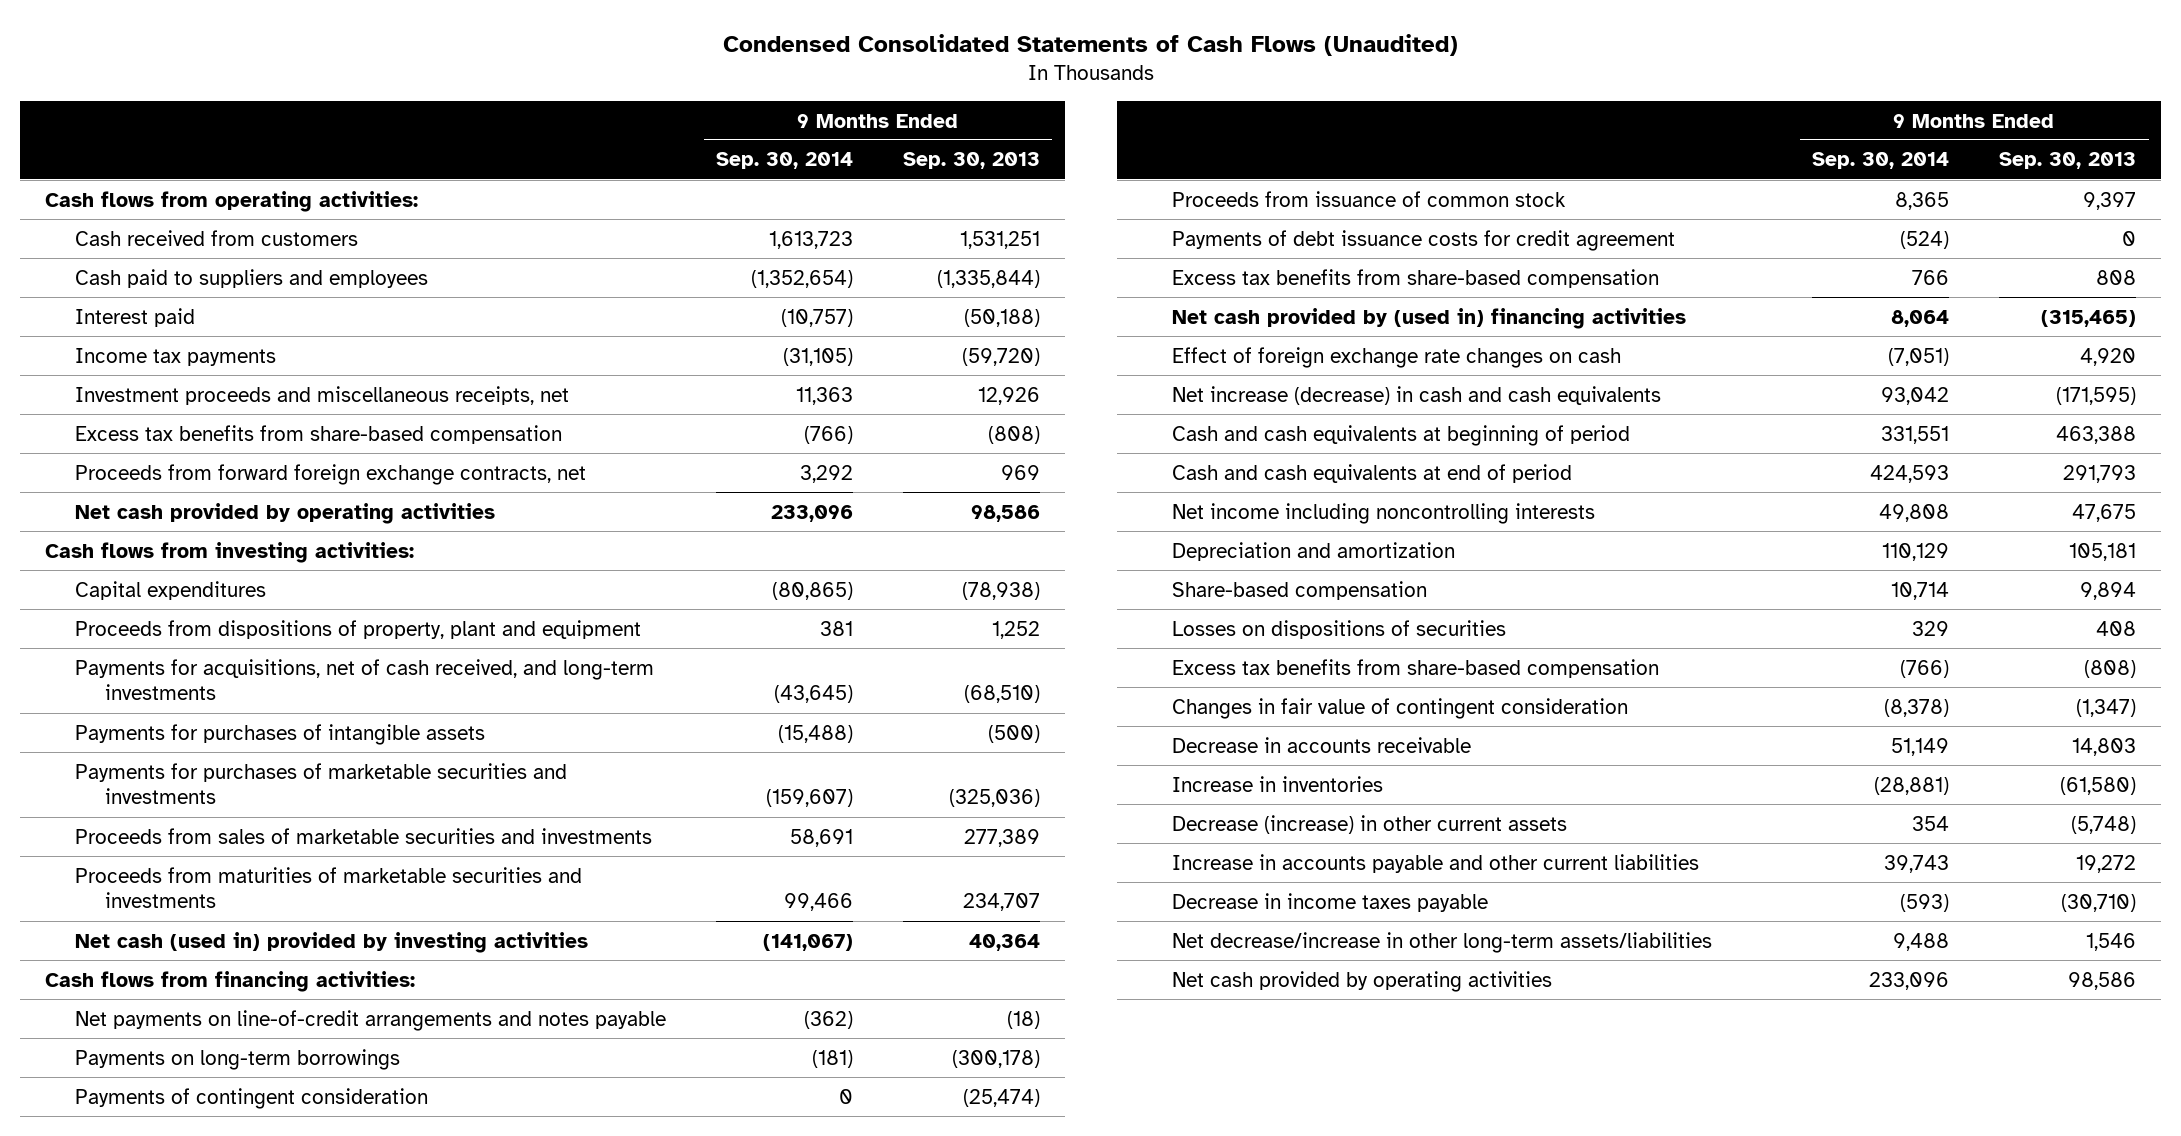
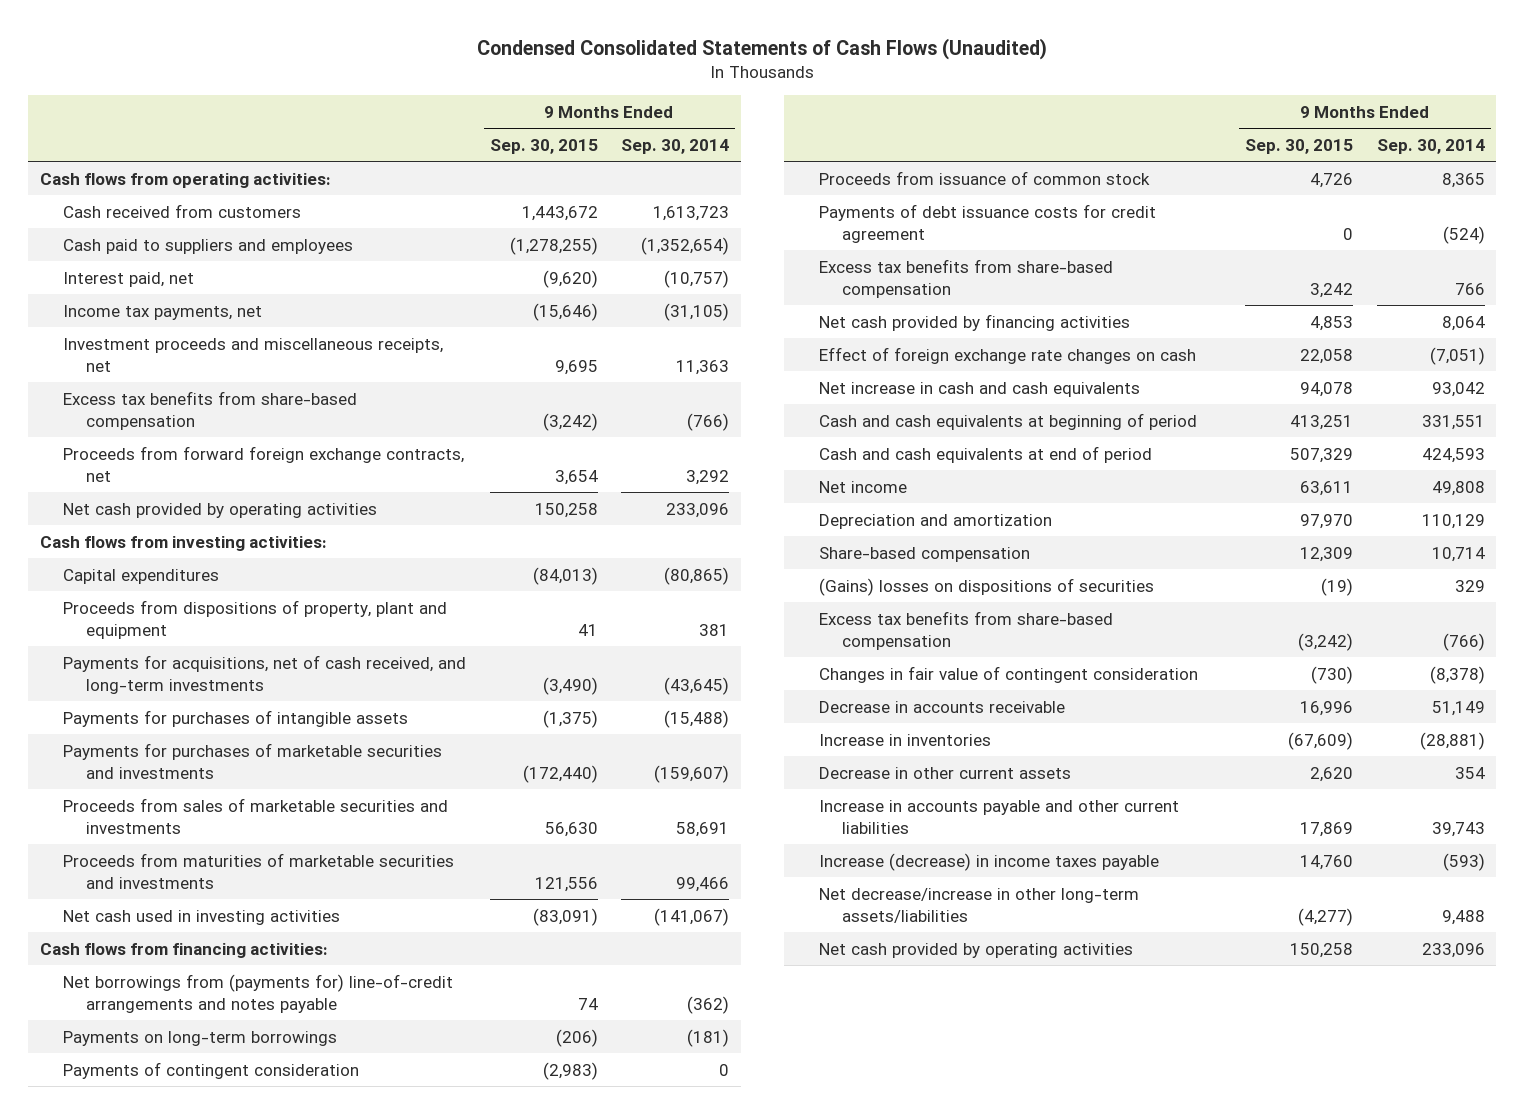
- | 9 Months Ended Sep. 30, 2014 | 9 Months Ended Sep. 30, 2013
+ | 9 Months Ended Sep. 30, 2015 | 9 Months Ended Sep. 30, 2014
- Interest paid | (10,757) | (50,188)
- Income tax payments | (31,105) | (59,720)
+ Interest paid, net | (9,620) | (10,757)
+ Income tax payments, net | (15,646) | (31,105)
- Net cash (used in) provided by investing activities | (141,067) | 40,364
+ Net cash used in investing activities | (83,091) | (141,067)
- Net payments on line-of-credit arrangements and notes payable | (362) | (18)
+ Net borrowings from (payments for) line-of-credit arrangements and notes payable | 74 | (362)
- Net cash provided by (used in) financing activities | 8,064 | (315,465)
+ Net cash provided by financing activities | 4,853 | 8,064
- Net increase (decrease) in cash and cash equivalents | 93,042 | (171,595)
+ Net increase in cash and cash equivalents | 94,078 | 93,042
- Net income including noncontrolling interests | 49,808 | 47,675
+ Net income | 63,611 | 49,808
- Losses on dispositions of securities | 329 | 408
+ (Gains) losses on dispositions of securities | (19) | 329
- Decrease (increase) in other current assets | 354 | (5,748)
+ Decrease in other current assets | 2,620 | 354
- Decrease in income taxes payable | (593) | (30,710)
+ Increase (decrease) in income taxes payable | 14,760 | (593)

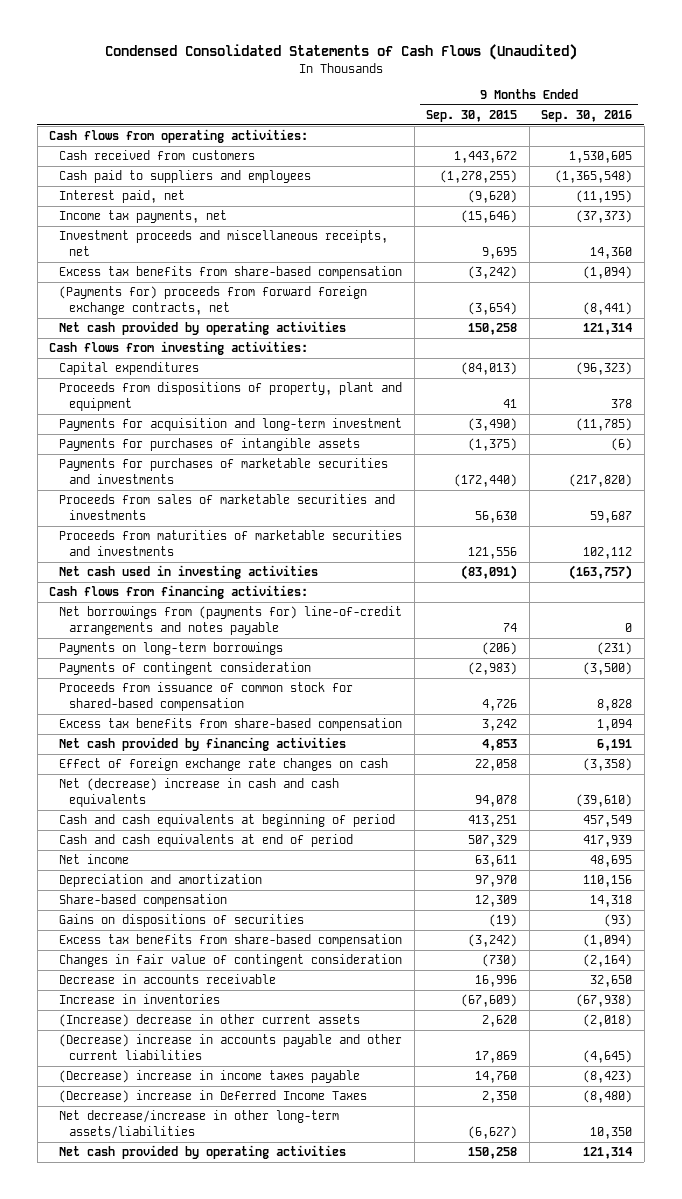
- | 9 Months Ended Sep. 30, 2015 | 9 Months Ended Sep. 30, 2014
+ | 9 Months Ended Sep. 30, 2015 | 9 Months Ended Sep. 30, 2016
- Proceeds from forward foreign exchange contracts, net | 3,654 | 3,292
+ (Payments for) proceeds from forward foreign exchange contracts, net | (3,654) | (8,441)
- Payments for acquisitions, net of cash received, and long-term investments | (3,490) | (43,645)
+ Payments for acquisition and long-term investment | (3,490) | (11,785)
- Proceeds from issuance of common stock | 4,726 | 8,365
- Payments of debt issuance costs for credit agreement | 0 | (524)
+ Proceeds from issuance of common stock for shared-based compensation | 4,726 | 8,828
- Net increase in cash and cash equivalents | 94,078 | 93,042
+ Net (decrease) increase in cash and cash equivalents | 94,078 | (39,610)
- (Gains) losses on dispositions of securities | (19) | 329
+ Gains on dispositions of securities | (19) | (93)
- Decrease in other current assets | 2,620 | 354
- Increase in accounts payable and other current liabilities | 17,869 | 39,743
- Increase (decrease) in income taxes payable | 14,760 | (593)
- Net decrease/increase in other long-term assets/liabilities | (4,277) | 9,488
+ (Increase) decrease in other current assets | 2,620 | (2,018)
+ (Decrease) increase in accounts payable and other current liabilities | 17,869 | (4,645)
+ (Decrease) increase in income taxes payable | 14,760 | (8,423)
+ (Decrease) increase in Deferred Income Taxes | 2,350 | (8,480)
+ Net decrease/increase in other long-term assets/liabilities | (6,627) | 10,350

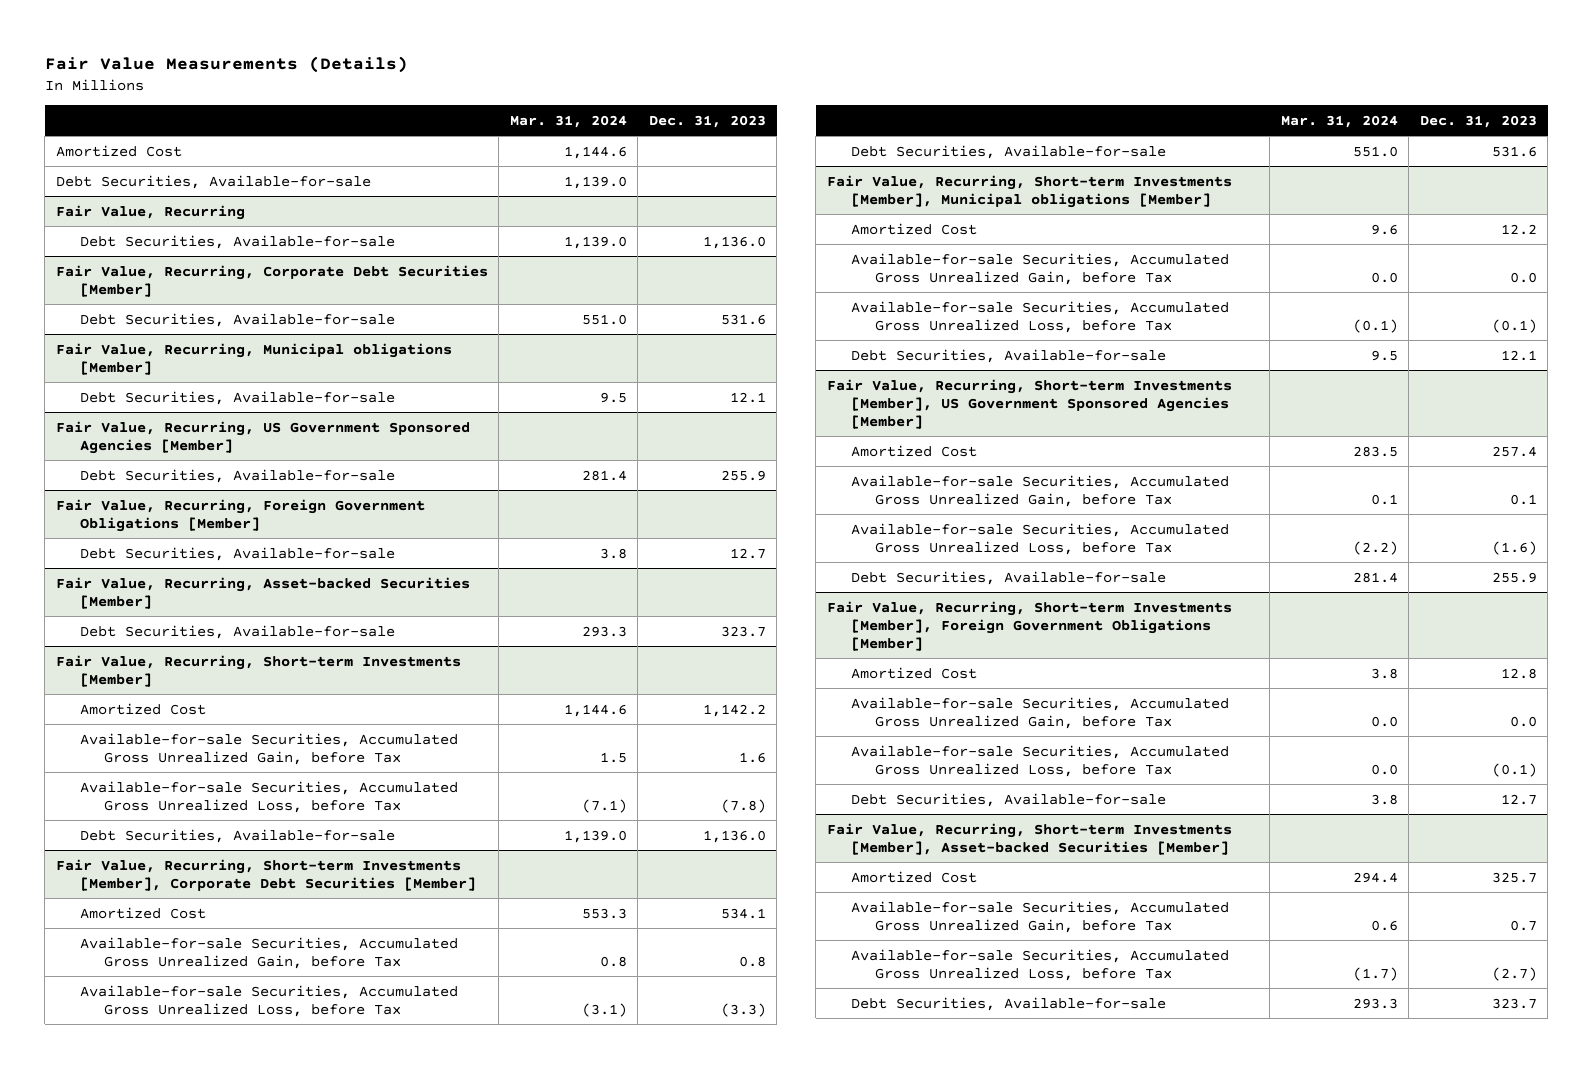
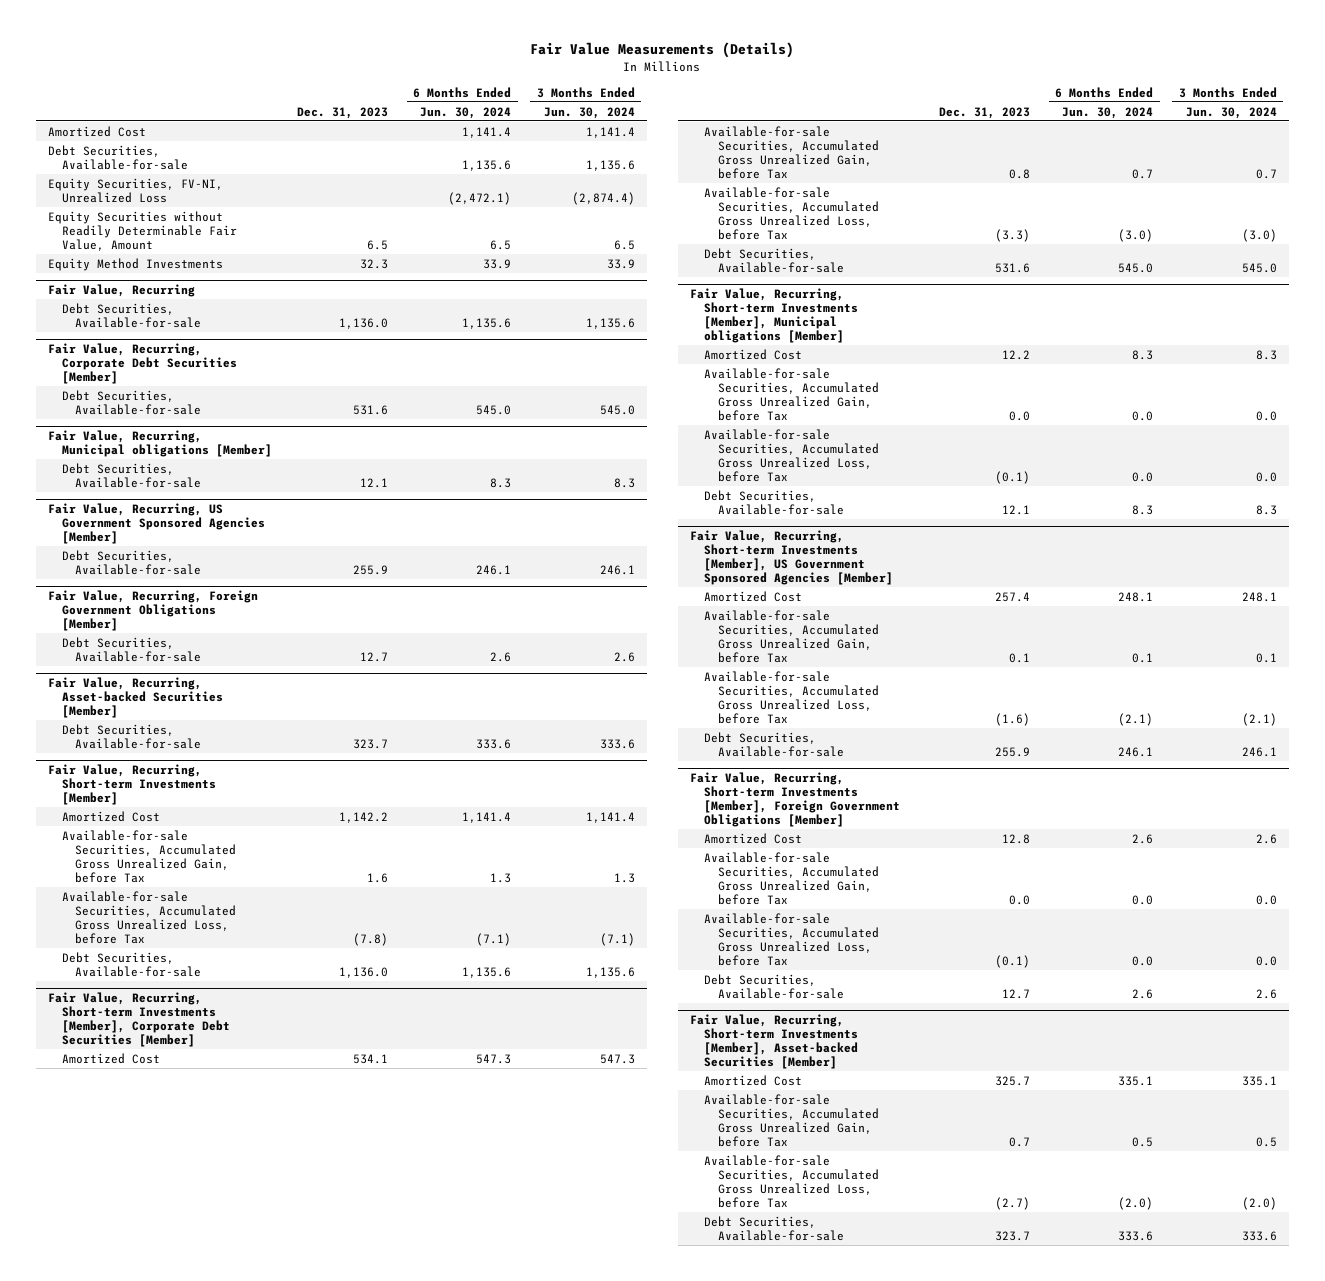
- | Mar. 31, 2024 | Dec. 31, 2023
+ | Dec. 31, 2023 | 6 Months Ended Jun. 30, 2024 | 3 Months Ended Jun. 30, 2024
+ Equity Securities, FV-NI, Unrealized Loss | | (2,472.1) | (2,874.4)
+ Equity Securities without Readily Determinable Fair Value, Amount | 6.5 | 6.5 | 6.5
+ Equity Method Investments | 32.3 | 33.9 | 33.9

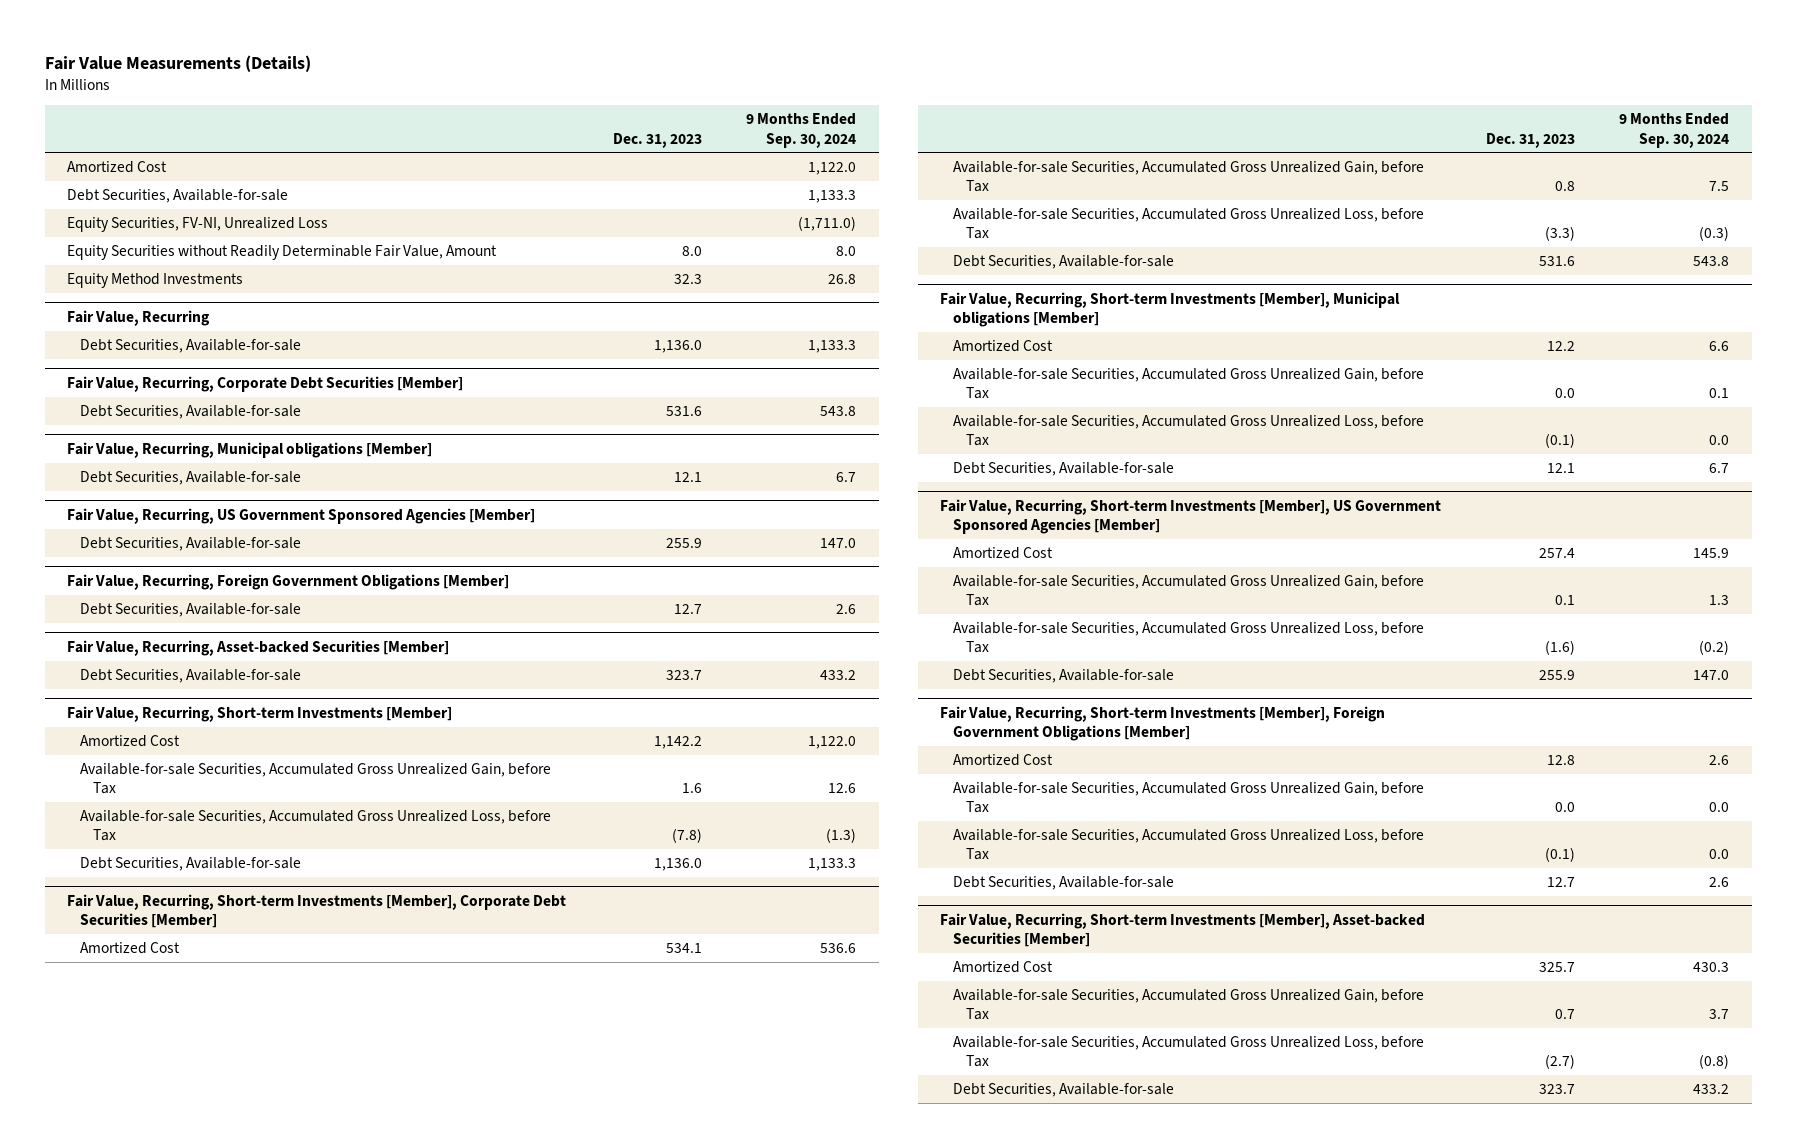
- | Dec. 31, 2023 | 6 Months Ended Jun. 30, 2024 | 3 Months Ended Jun. 30, 2024
+ | Dec. 31, 2023 | 9 Months Ended Sep. 30, 2024
- Equity Securities without Readily Determinable Fair Value, Amount | 6.5 | 6.5 | 6.5
+ Equity Securities without Readily Determinable Fair Value, Amount | 8.0 | 8.0

